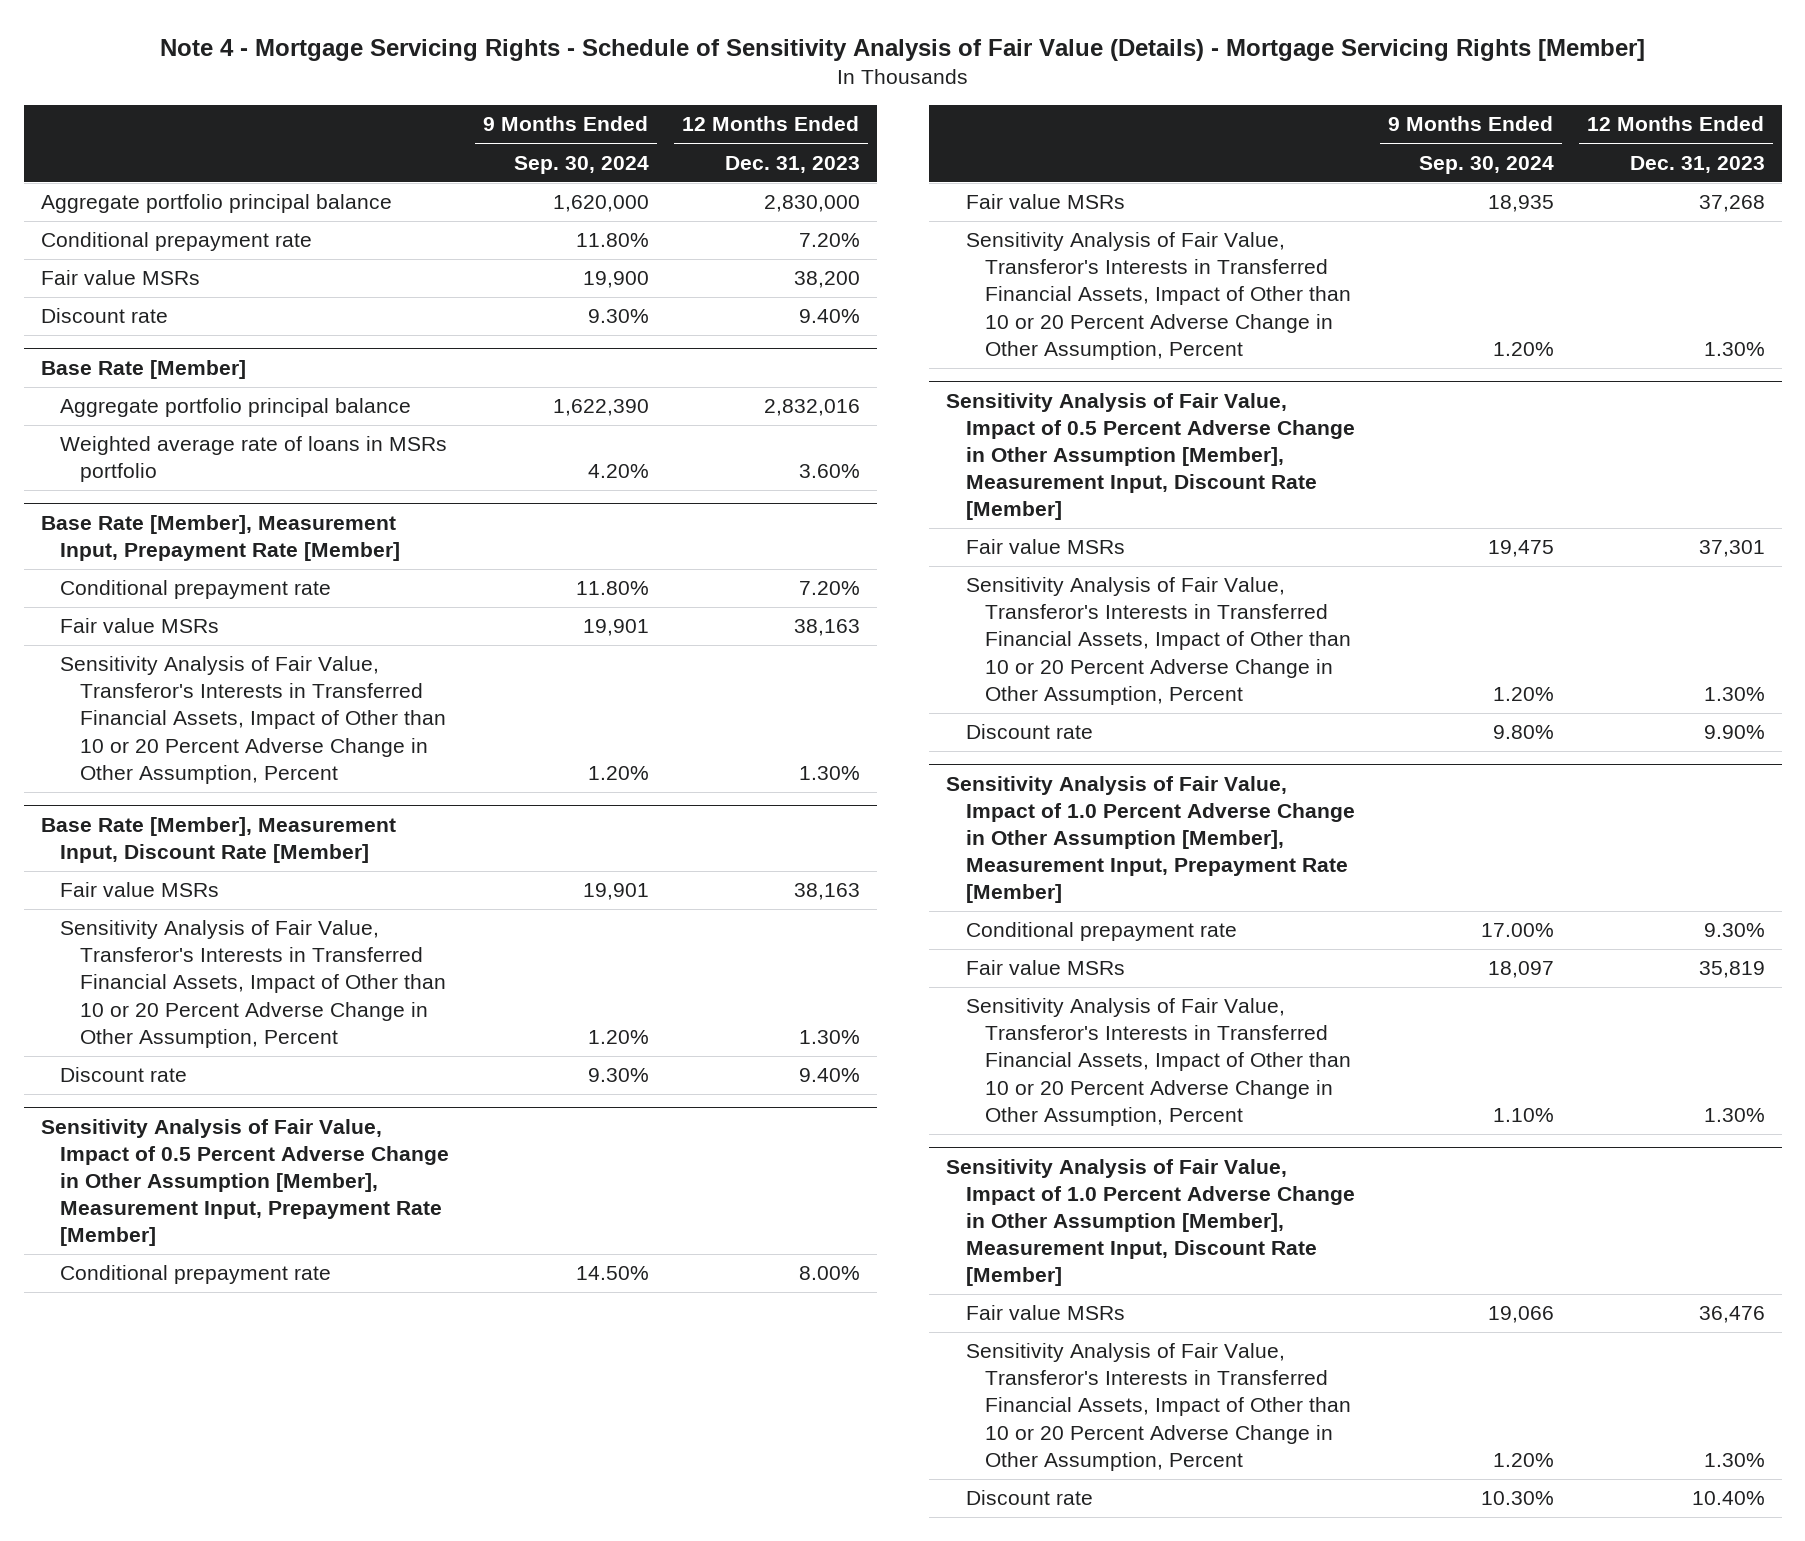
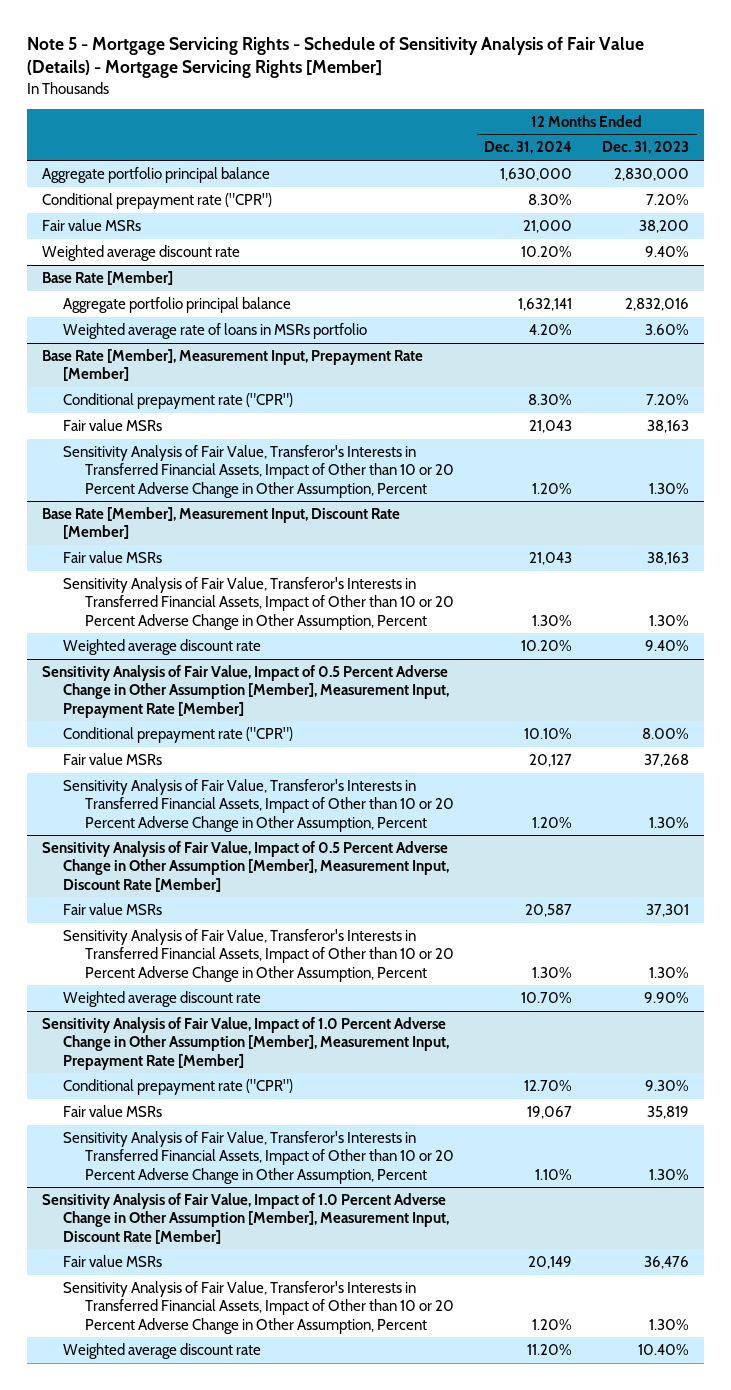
- Note 4 - Mortgage Servicing Rights - Schedule of Sensitivity Analysis of Fair Value (Details) - Mortgage Servicing Rights [Member]
+ Note 5 - Mortgage Servicing Rights - Schedule of Sensitivity Analysis of Fair Value (Details) - Mortgage Servicing Rights [Member]
- | 9 Months Ended Sep. 30, 2024 | 12 Months Ended Dec. 31, 2023
+ | 12 Months Ended Dec. 31, 2024 | 12 Months Ended Dec. 31, 2023
- Conditional prepayment rate | 11.80% | 7.20%
+ Conditional prepayment rate ("CPR") | 8.30% | 7.20%
- Discount rate | 9.30% | 9.40%
+ Weighted average discount rate | 10.20% | 9.40%
@ Base Rate [Member], Measurement Input, Prepayment Rate [Member]
- Conditional prepayment rate | 11.80% | 7.20%
+ Conditional prepayment rate ("CPR") | 8.30% | 7.20%
@ Base Rate [Member], Measurement Input, Discount Rate [Member]
- Discount rate | 9.30% | 9.40%
+ Weighted average discount rate | 10.20% | 9.40%
@ Sensitivity Analysis of Fair Value, Impact of 0.5 Percent Adverse Change in Other Assumption [Member], Measurement Input, Prepayment Rate [Member]
- Conditional prepayment rate | 14.50% | 8.00%
+ Conditional prepayment rate ("CPR") | 10.10% | 8.00%
@ Sensitivity Analysis of Fair Value, Impact of 0.5 Percent Adverse Change in Other Assumption [Member], Measurement Input, Discount Rate [Member]
- Discount rate | 9.80% | 9.90%
+ Weighted average discount rate | 10.70% | 9.90%
@ Sensitivity Analysis of Fair Value, Impact of 1.0 Percent Adverse Change in Other Assumption [Member], Measurement Input, Prepayment Rate [Member]
- Conditional prepayment rate | 17.00% | 9.30%
+ Conditional prepayment rate ("CPR") | 12.70% | 9.30%
@ Sensitivity Analysis of Fair Value, Impact of 1.0 Percent Adverse Change in Other Assumption [Member], Measurement Input, Discount Rate [Member]
- Discount rate | 10.30% | 10.40%
+ Weighted average discount rate | 11.20% | 10.40%

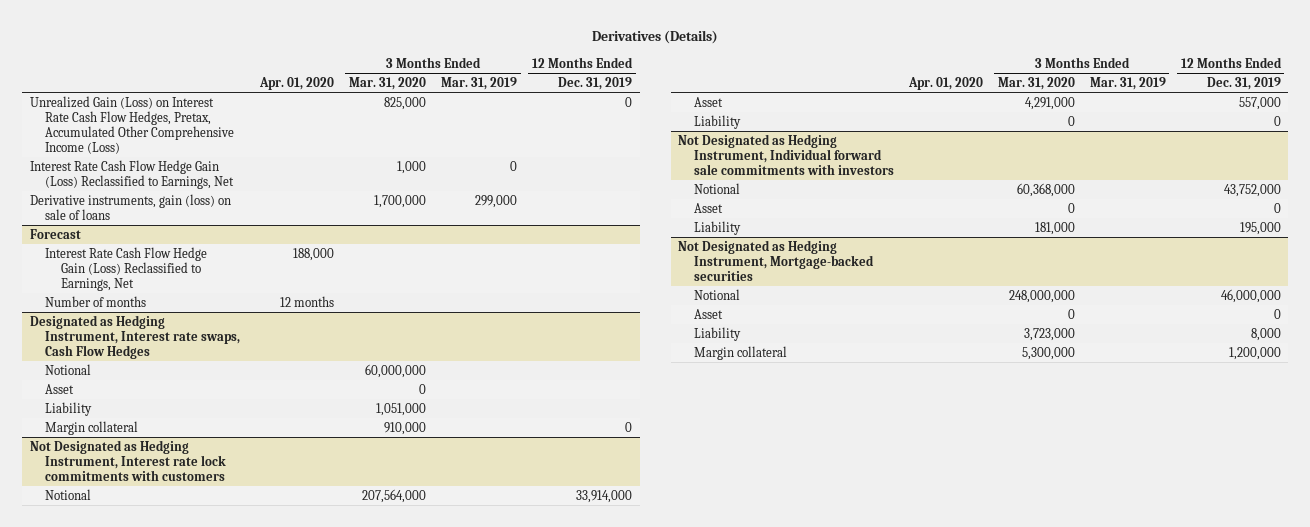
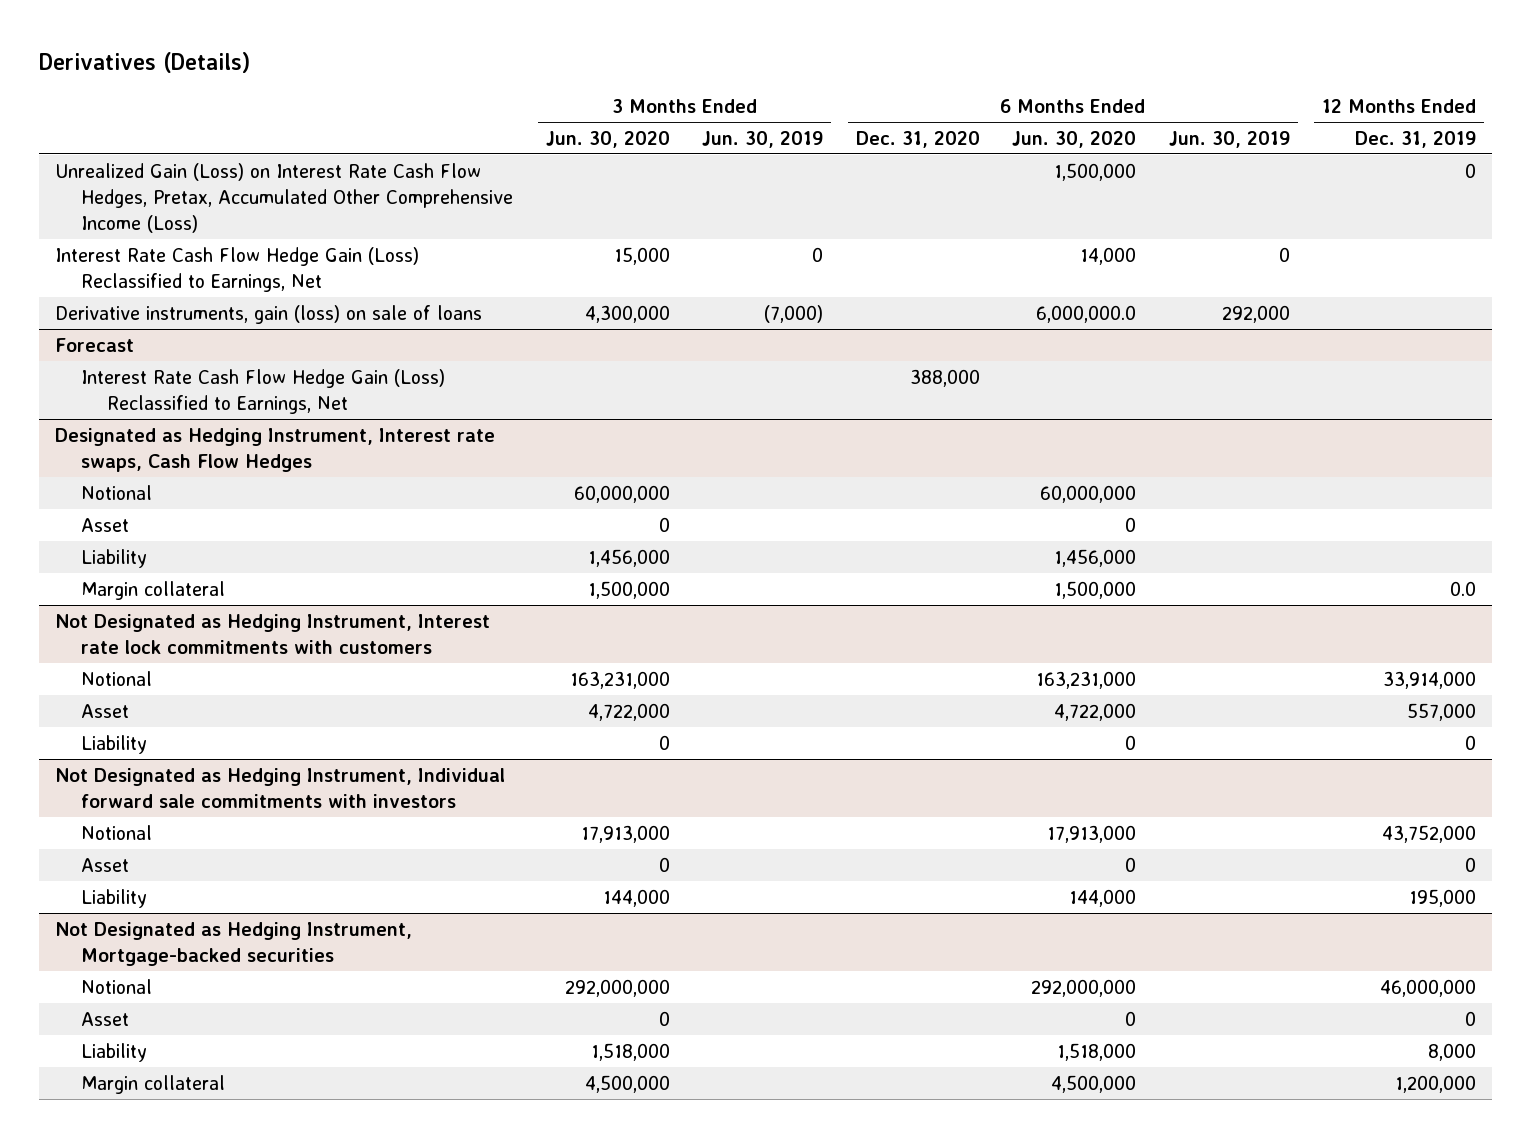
- | Apr. 01, 2020 | 3 Months Ended Mar. 31, 2020 | 3 Months Ended Mar. 31, 2019 | 12 Months Ended Dec. 31, 2019
+ | 3 Months Ended Jun. 30, 2020 | 3 Months Ended Jun. 30, 2019 | 6 Months Ended Dec. 31, 2020 | 6 Months Ended Jun. 30, 2020 | 6 Months Ended Jun. 30, 2019 | 12 Months Ended Dec. 31, 2019
@ Forecast
- Number of months | 12 months | | |
@ Designated as Hedging Instrument, Interest rate swaps, Cash Flow Hedges
- Margin collateral | | 910,000 | | 0
+ Margin collateral | 1,500,000 | | | 1,500,000 | | 0.0

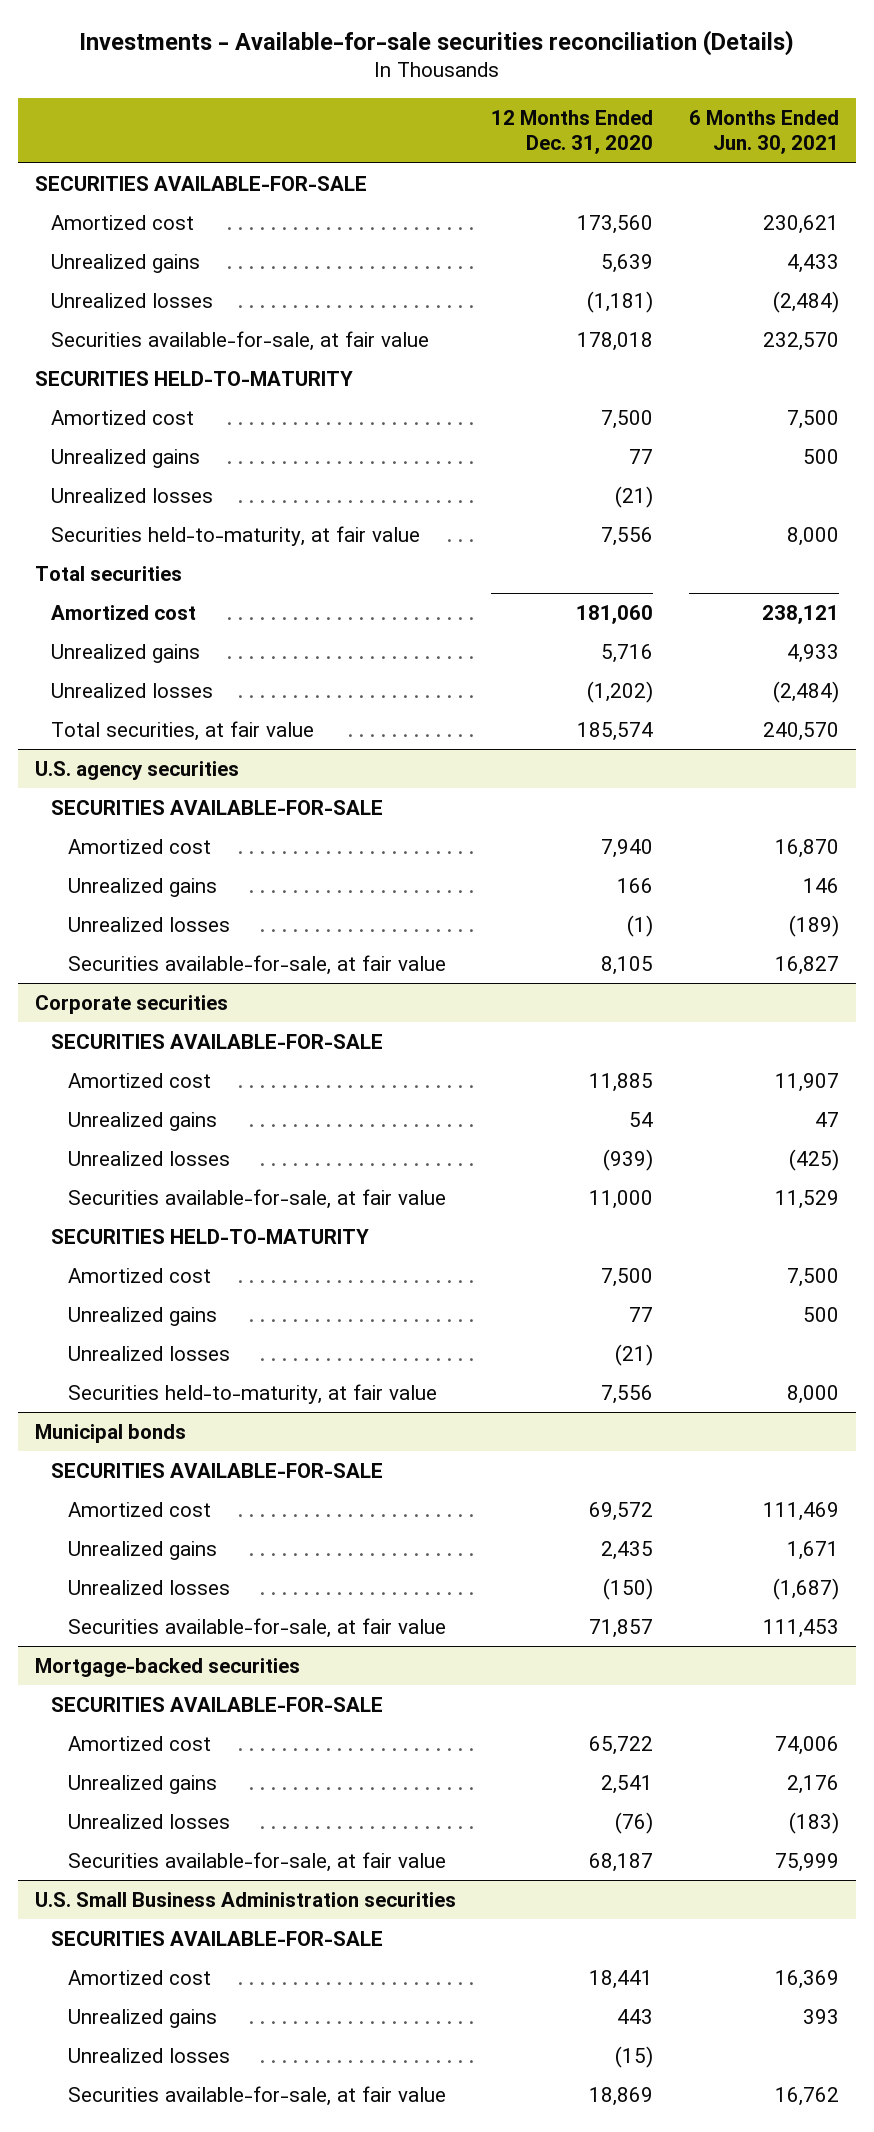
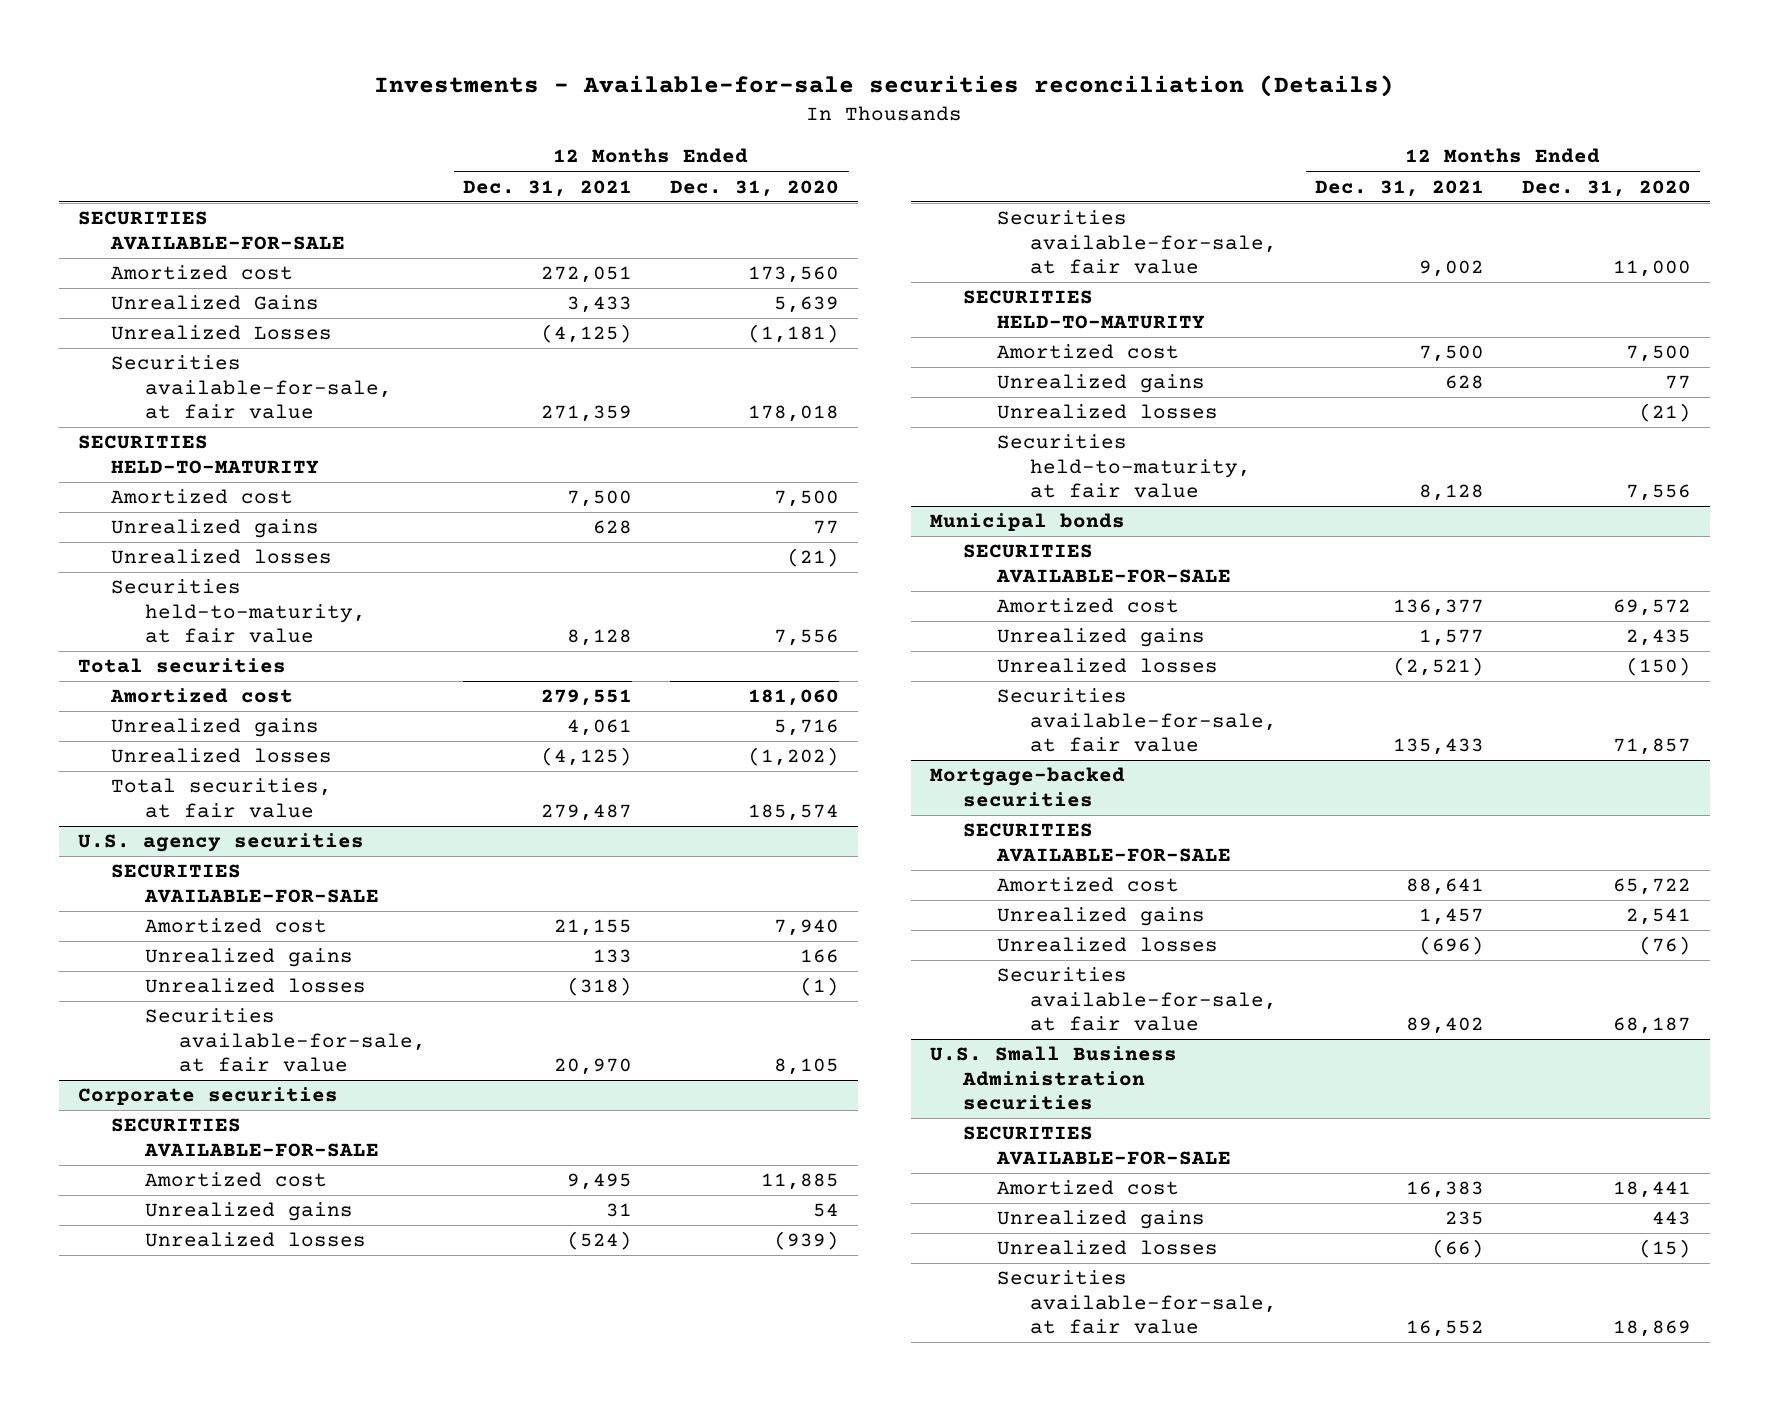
- | 12 Months Ended Dec. 31, 2020 | 6 Months Ended Jun. 30, 2021
+ | 12 Months Ended Dec. 31, 2021 | 12 Months Ended Dec. 31, 2020
- Unrealized gains | 5,639 | 4,433
- Unrealized losses | (1,181) | (2,484)
+ Unrealized Gains | 3,433 | 5,639
+ Unrealized Losses | (4,125) | (1,181)

